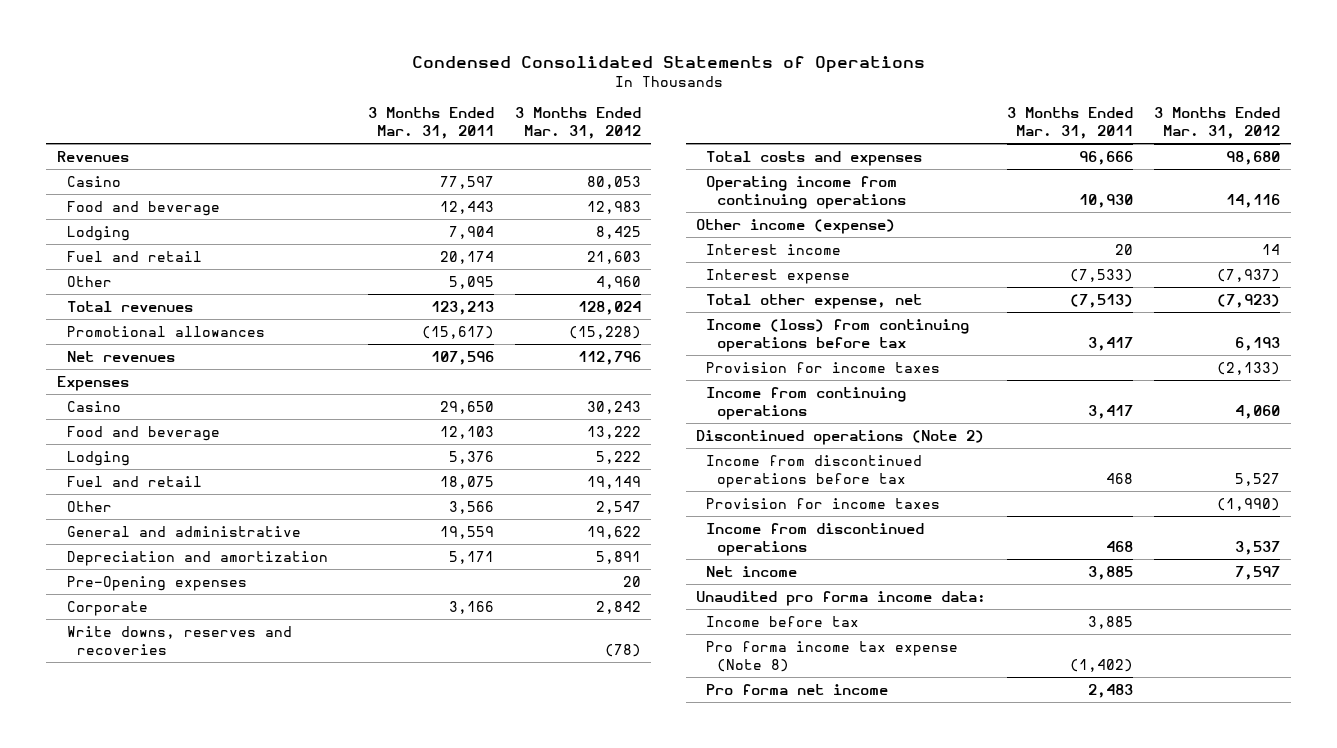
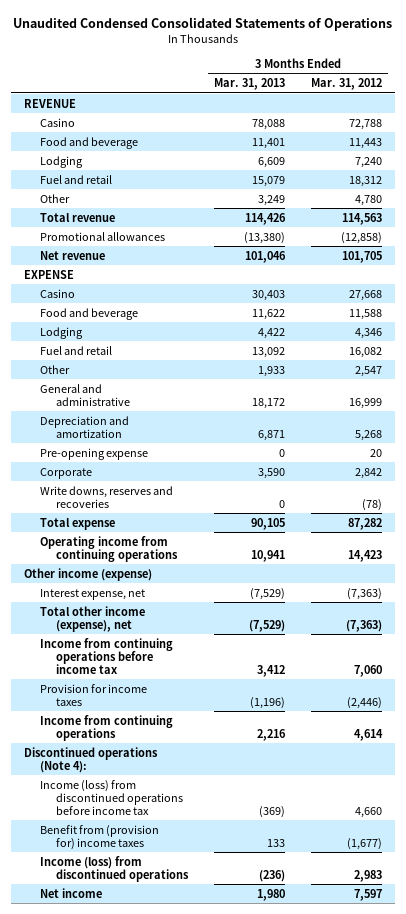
- Condensed Consolidated Statements of Operations
+ Unaudited Condensed Consolidated Statements of Operations
- | 3 Months Ended Mar. 31, 2011 | 3 Months Ended Mar. 31, 2012
+ | 3 Months Ended Mar. 31, 2013 | 3 Months Ended Mar. 31, 2012
- Revenues
- Casino | 77,597 | 80,053
- Food and beverage | 12,443 | 12,983
- Lodging | 7,904 | 8,425
- Fuel and retail | 20,174 | 21,603
- Other | 5,095 | 4,960
- Total revenues | 123,213 | 128,024
- Promotional allowances | (15,617) | (15,228)
- Net revenues | 107,596 | 112,796
- Expenses
- Casino | 29,650 | 30,243
- Food and beverage | 12,103 | 13,222
- Lodging | 5,376 | 5,222
- Fuel and retail | 18,075 | 19,149
+ REVENUE
+ Casino | 78,088 | 72,788
+ Food and beverage | 11,401 | 11,443
+ Lodging | 6,609 | 7,240
+ Fuel and retail | 15,079 | 18,312
+ Other | 3,249 | 4,780
+ Total revenue | 114,426 | 114,563
+ Promotional allowances | (13,380) | (12,858)
+ Net revenue | 101,046 | 101,705
+ EXPENSE
+ Casino | 30,403 | 27,668
+ Food and beverage | 11,622 | 11,588
+ Lodging | 4,422 | 4,346
+ Fuel and retail | 13,092 | 16,082
- General and administrative | 19,559 | 19,622
- Depreciation and amortization | 5,171 | 5,891
- Pre-Opening expenses | | 20
+ General and administrative | 18,172 | 16,999
+ Depreciation and amortization | 6,871 | 5,268
+ Pre-opening expense | 0 | 20
- Total costs and expenses | 96,666 | 98,680
- Operating income from continuing operations | 10,930 | 14,116
+ Total expense | 90,105 | 87,282
+ Operating income from continuing operations | 10,941 | 14,423
- Interest income | 20 | 14
- Interest expense | (7,533) | (7,937)
- Total other expense, net | (7,513) | (7,923)
- Income (loss) from continuing operations before tax | 3,417 | 6,193
- Provision for income taxes | | (2,133)
- Income from continuing operations | 3,417 | 4,060
- Discontinued operations (Note 2)
- Income from discontinued operations before tax | 468 | 5,527
- Provision for income taxes | | (1,990)
- Income from discontinued operations | 468 | 3,537
+ Interest expense, net | (7,529) | (7,363)
+ Total other income (expense), net | (7,529) | (7,363)
+ Income from continuing operations before income tax | 3,412 | 7,060
+ Provision for income taxes | (1,196) | (2,446)
+ Income from continuing operations | 2,216 | 4,614
+ Discontinued operations (Note 4):
+ Income (loss) from discontinued operations before income tax | (369) | 4,660
+ Benefit from (provision for) income taxes | 133 | (1,677)
+ Income (loss) from discontinued operations | (236) | 2,983
- Unaudited pro forma income data:
- Income before tax | 3,885 |
- Pro forma income tax expense (Note 8) | (1,402) |
- Pro forma net income | 2,483 |

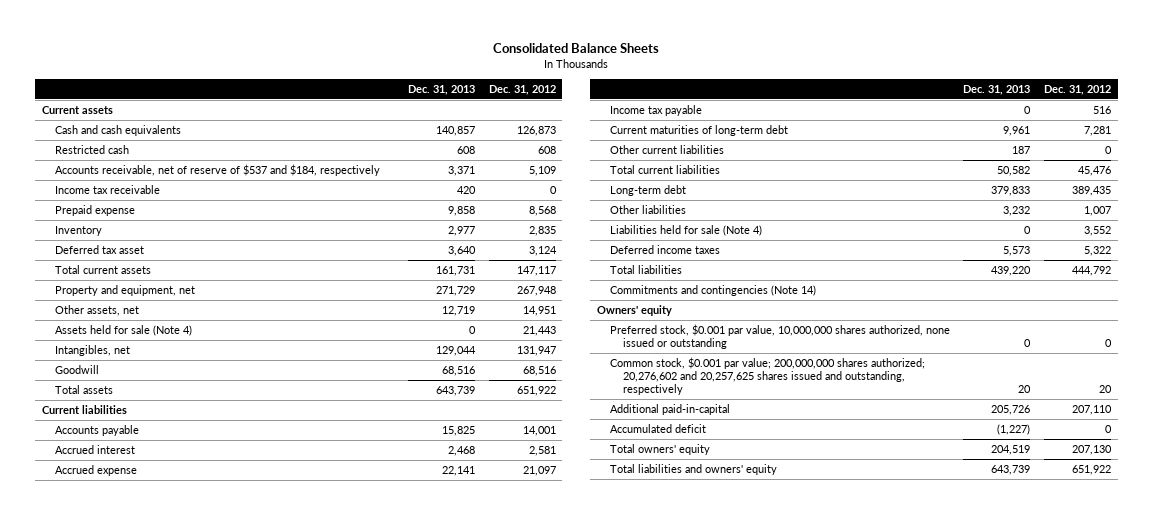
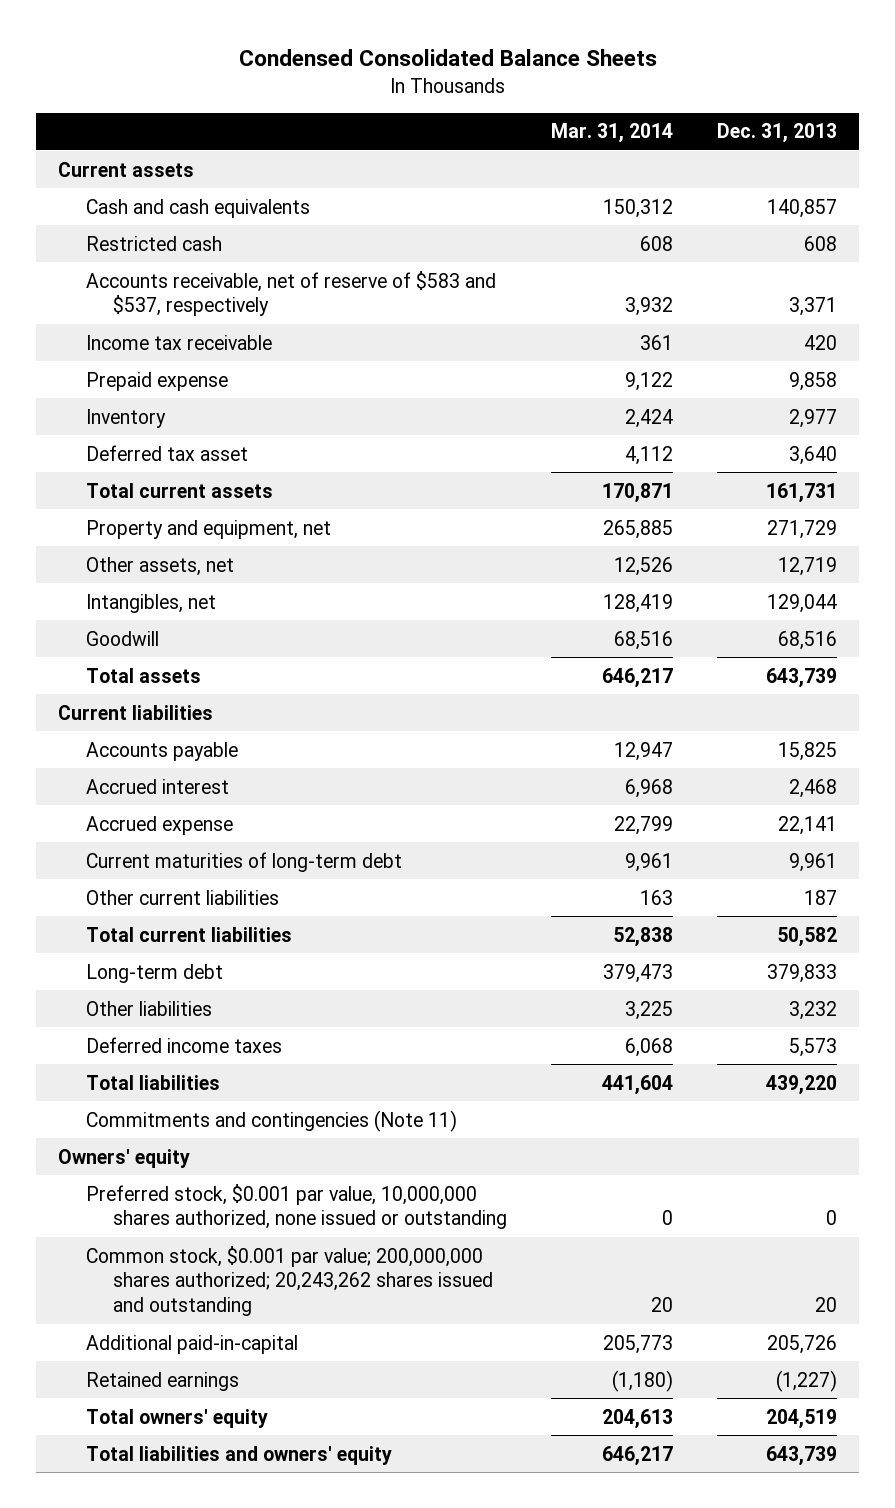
- Consolidated Balance Sheets
+ Condensed Consolidated Balance Sheets
- | Dec. 31, 2013 | Dec. 31, 2012
+ | Mar. 31, 2014 | Dec. 31, 2013
- Accounts receivable, net of reserve of $537 and $184, respectively | 3,371 | 5,109
+ Accounts receivable, net of reserve of $583 and $537, respectively | 3,932 | 3,371
- Assets held for sale (Note 4) | 0 | 21,443
- Income tax payable | 0 | 516
- Liabilities held for sale (Note 4) | 0 | 3,552
- Commitments and contingencies (Note 14)
+ Commitments and contingencies (Note 11)
- Common stock, $0.001 par value; 200,000,000 shares authorized; 20,276,602 and 20,257,625 shares issued and outstanding, respectively | 20 | 20
+ Common stock, $0.001 par value; 200,000,000 shares authorized; 20,243,262 shares issued and outstanding | 20 | 20
- Accumulated deficit | (1,227) | 0
+ Retained earnings | (1,180) | (1,227)

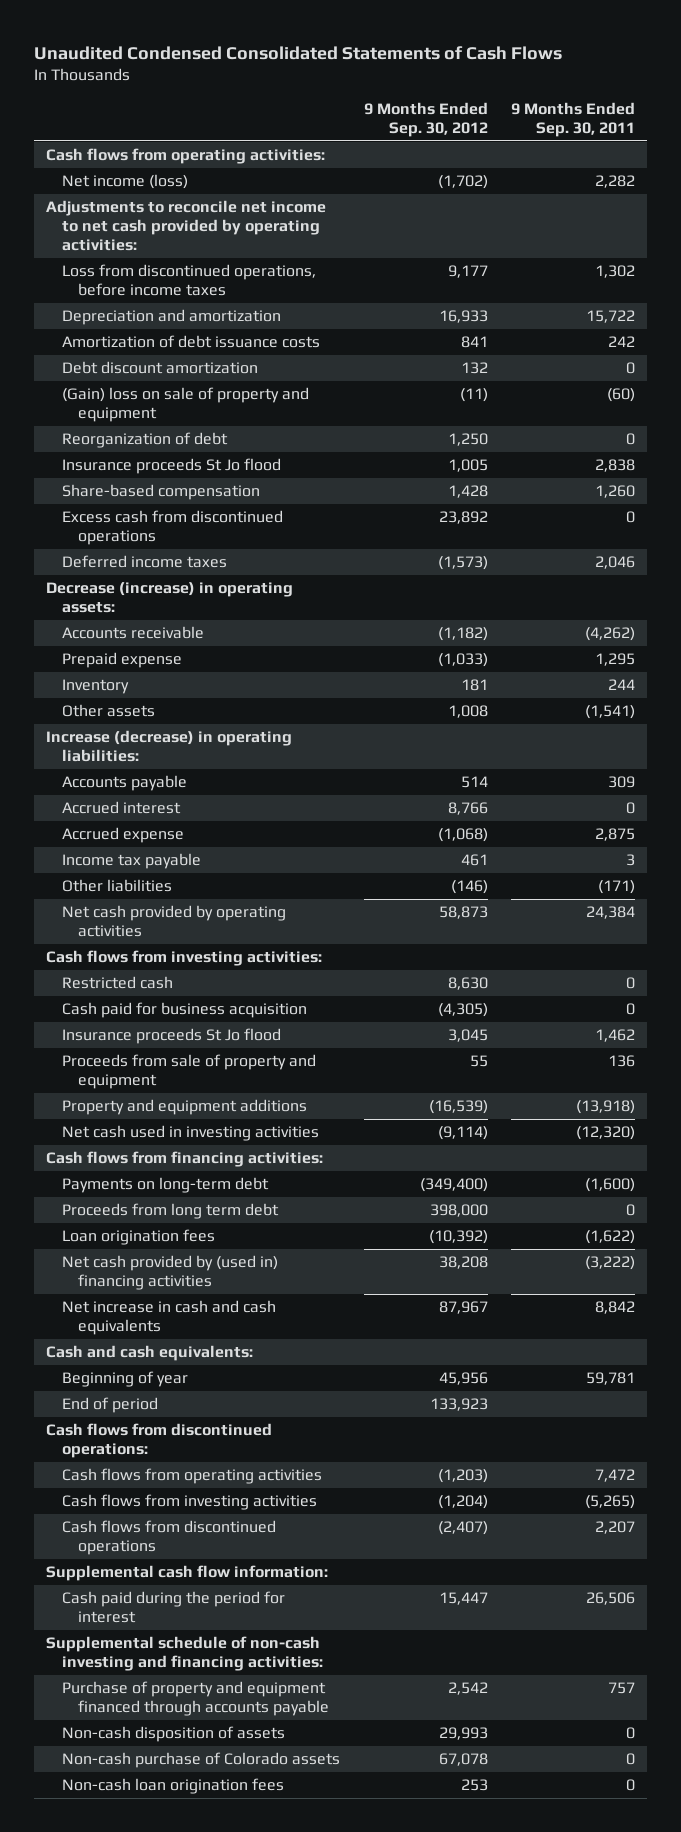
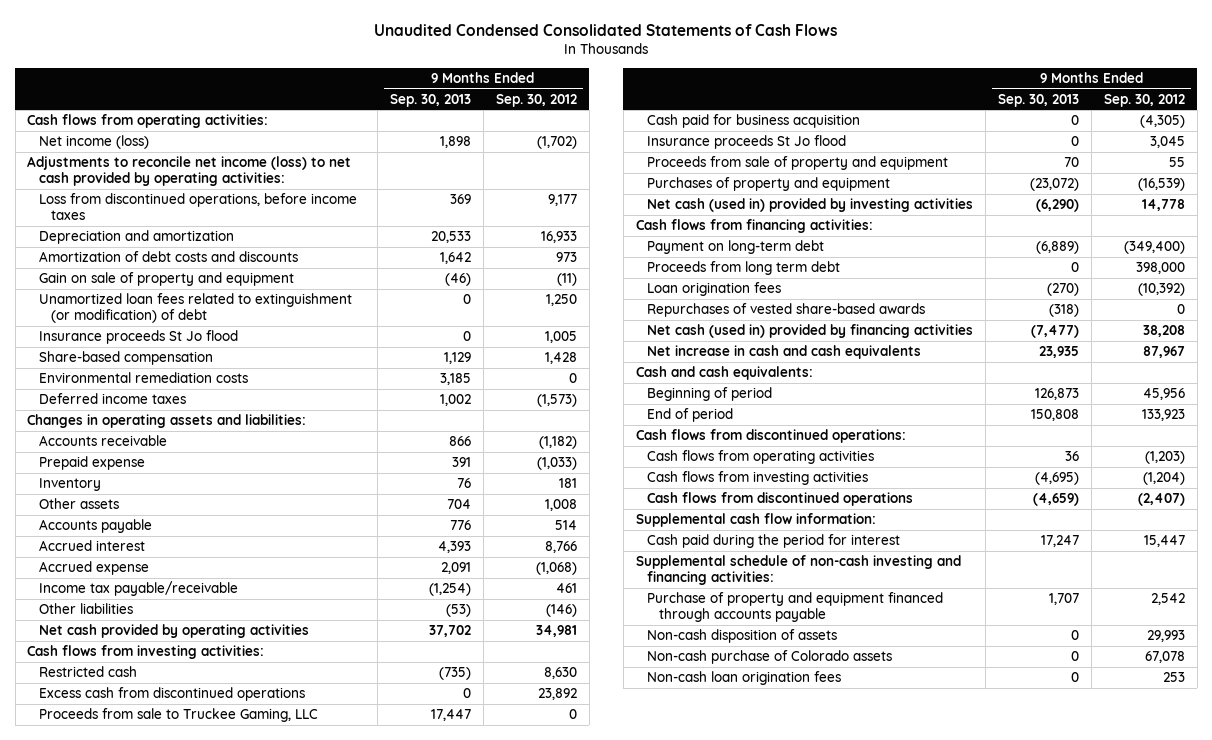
- | 9 Months Ended Sep. 30, 2012 | 9 Months Ended Sep. 30, 2011
+ | 9 Months Ended Sep. 30, 2013 | 9 Months Ended Sep. 30, 2012
- Adjustments to reconcile net income to net cash provided by operating activities:
+ Adjustments to reconcile net income (loss) to net cash provided by operating activities:
- Amortization of debt issuance costs | 841 | 242
- Debt discount amortization | 132 | 0
- (Gain) loss on sale of property and equipment | (11) | (60)
- Reorganization of debt | 1,250 | 0
+ Amortization of debt costs and discounts | 1,642 | 973
+ Gain on sale of property and equipment | (46) | (11)
+ Unamortized loan fees related to extinguishment (or modification) of debt | 0 | 1,250
+ Environmental remediation costs | 3,185 | 0
- Decrease (increase) in operating assets:
+ Changes in operating assets and liabilities:
- Increase (decrease) in operating liabilities:
- Income tax payable | 461 | 3
+ Income tax payable/receivable | (1,254) | 461
- Net cash provided by operating activities | 58,873 | 24,384
+ Net cash provided by operating activities | 37,702 | 34,981
moved down: Excess cash from discontinued operations | 0 | 23,892
+ Proceeds from sale to Truckee Gaming, LLC | 17,447 | 0
- Property and equipment additions | (16,539) | (13,918)
- Net cash used in investing activities | (9,114) | (12,320)
+ Purchases of property and equipment | (23,072) | (16,539)
+ Net cash (used in) provided by investing activities | (6,290) | 14,778
- Payments on long-term debt | (349,400) | (1,600)
+ Payment on long-term debt | (6,889) | (349,400)
- Net cash provided by (used in) financing activities | 38,208 | (3,222)
+ Repurchases of vested share-based awards | (318) | 0
+ Net cash (used in) provided by financing activities | (7,477) | 38,208
- Beginning of year | 45,956 | 59,781
+ Beginning of period | 126,873 | 45,956

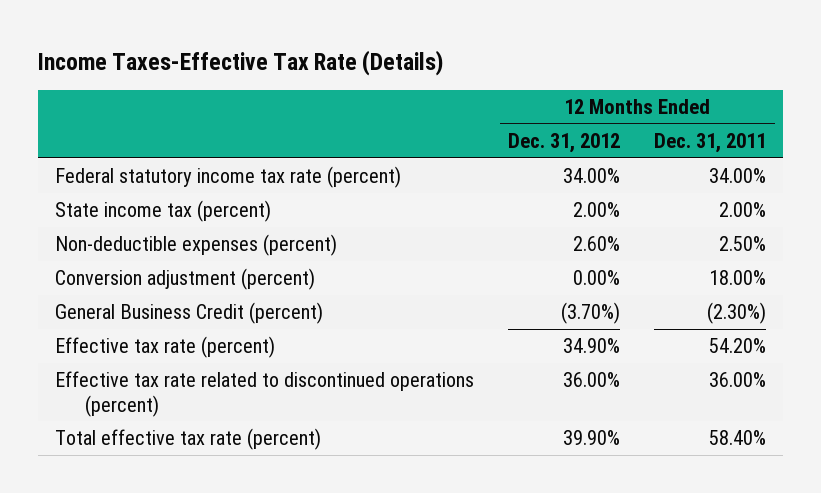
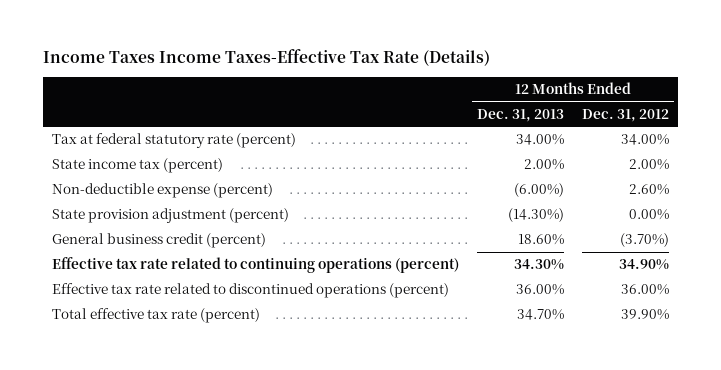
- Income Taxes-Effective Tax Rate (Details)
+ Income Taxes Income Taxes-Effective Tax Rate (Details)
- | 12 Months Ended Dec. 31, 2012 | 12 Months Ended Dec. 31, 2011
+ | 12 Months Ended Dec. 31, 2013 | 12 Months Ended Dec. 31, 2012
- Federal statutory income tax rate (percent) | 34.00% | 34.00%
+ Tax at federal statutory rate (percent) | 34.00% | 34.00%
- Non-deductible expenses (percent) | 2.60% | 2.50%
- Conversion adjustment (percent) | 0.00% | 18.00%
- General Business Credit (percent) | (3.70%) | (2.30%)
- Effective tax rate (percent) | 34.90% | 54.20%
+ Non-deductible expense (percent) | (6.00%) | 2.60%
+ State provision adjustment (percent) | (14.30%) | 0.00%
+ General business credit (percent) | 18.60% | (3.70%)
+ Effective tax rate related to continuing operations (percent) | 34.30% | 34.90%

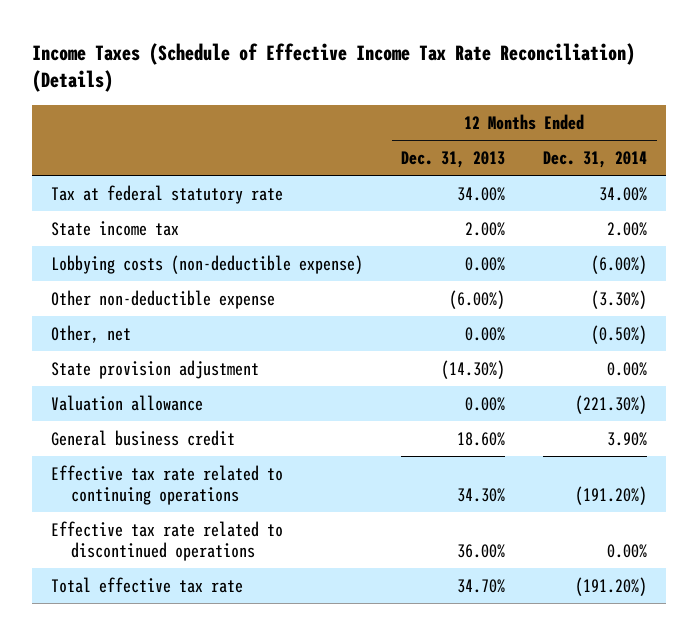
- Income Taxes Income Taxes-Effective Tax Rate (Details)
+ Income Taxes (Schedule of Effective Income Tax Rate Reconciliation) (Details)
- | 12 Months Ended Dec. 31, 2013 | 12 Months Ended Dec. 31, 2012
+ | 12 Months Ended Dec. 31, 2013 | 12 Months Ended Dec. 31, 2014
- Tax at federal statutory rate (percent) | 34.00% | 34.00%
- State income tax (percent) | 2.00% | 2.00%
- Non-deductible expense (percent) | (6.00%) | 2.60%
- State provision adjustment (percent) | (14.30%) | 0.00%
- General business credit (percent) | 18.60% | (3.70%)
- Effective tax rate related to continuing operations (percent) | 34.30% | 34.90%
- Effective tax rate related to discontinued operations (percent) | 36.00% | 36.00%
- Total effective tax rate (percent) | 34.70% | 39.90%
+ Tax at federal statutory rate | 34.00% | 34.00%
+ State income tax | 2.00% | 2.00%
+ Lobbying costs (non-deductible expense) | 0.00% | (6.00%)
+ Other non-deductible expense | (6.00%) | (3.30%)
+ Other, net | 0.00% | (0.50%)
+ State provision adjustment | (14.30%) | 0.00%
+ Valuation allowance | 0.00% | (221.30%)
+ General business credit | 18.60% | 3.90%
+ Effective tax rate related to continuing operations | 34.30% | (191.20%)
+ Effective tax rate related to discontinued operations | 36.00% | 0.00%
+ Total effective tax rate | 34.70% | (191.20%)

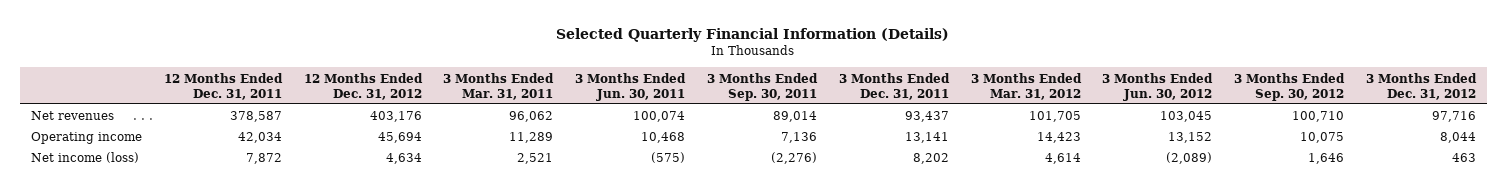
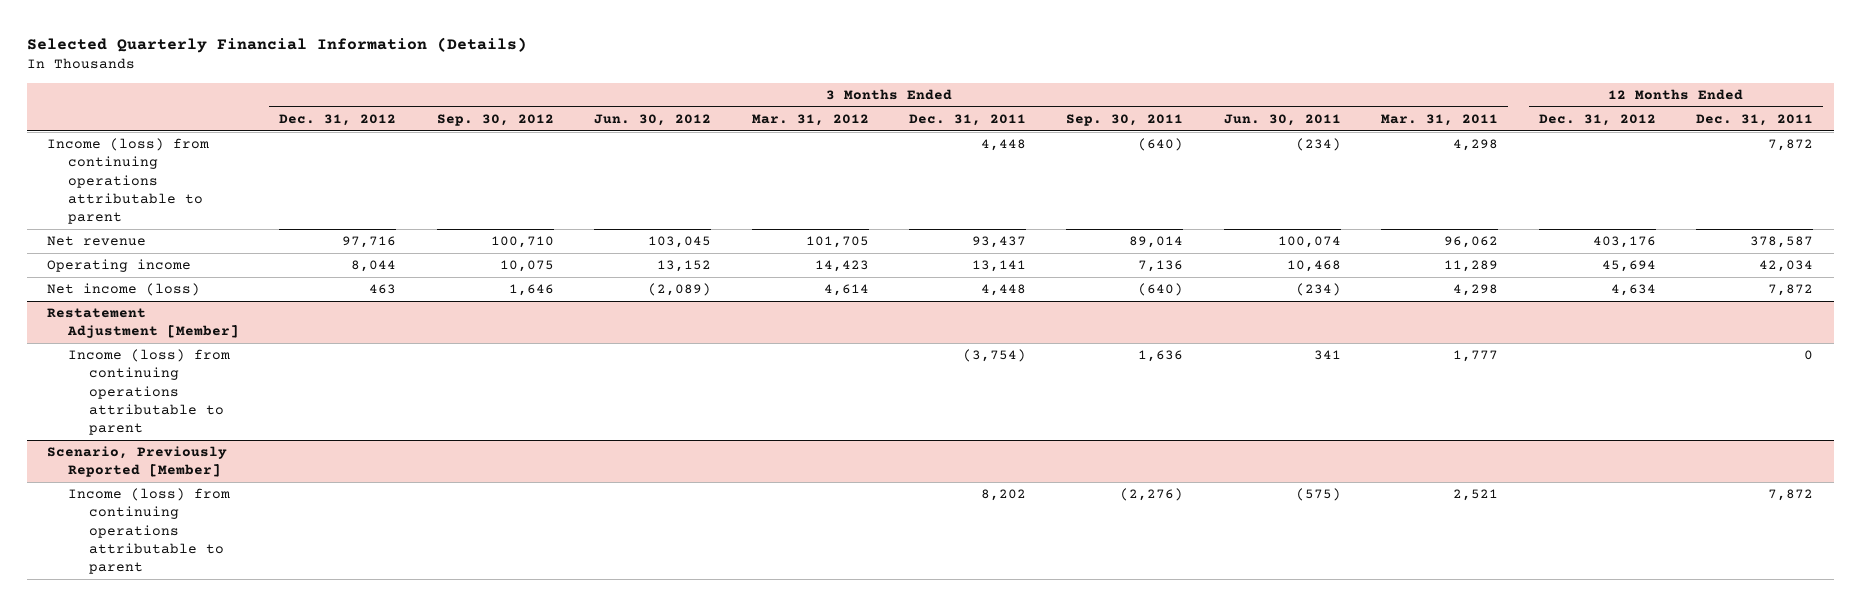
- | 12 Months Ended Dec. 31, 2011 | 12 Months Ended Dec. 31, 2012 | 3 Months Ended Mar. 31, 2011 | 3 Months Ended Jun. 30, 2011 | 3 Months Ended Sep. 30, 2011 | 3 Months Ended Dec. 31, 2011 | 3 Months Ended Mar. 31, 2012 | 3 Months Ended Jun. 30, 2012 | 3 Months Ended Sep. 30, 2012 | 3 Months Ended Dec. 31, 2012
+ | 3 Months Ended Dec. 31, 2012 | 3 Months Ended Sep. 30, 2012 | 3 Months Ended Jun. 30, 2012 | 3 Months Ended Mar. 31, 2012 | 3 Months Ended Dec. 31, 2011 | 3 Months Ended Sep. 30, 2011 | 3 Months Ended Jun. 30, 2011 | 3 Months Ended Mar. 31, 2011 | 12 Months Ended Dec. 31, 2012 | 12 Months Ended Dec. 31, 2011
- Net revenues | 378,587 | 403,176 | 96,062 | 100,074 | 89,014 | 93,437 | 101,705 | 103,045 | 100,710 | 97,716
+ Income (loss) from continuing operations attributable to parent | | | | | 4,448 | (640) | (234) | 4,298 | | 7,872
+ Net revenue | 97,716 | 100,710 | 103,045 | 101,705 | 93,437 | 89,014 | 100,074 | 96,062 | 403,176 | 378,587
- Net income (loss) | 7,872 | 4,634 | 2,521 | (575) | (2,276) | 8,202 | 4,614 | (2,089) | 1,646 | 463
+ Net income (loss) | 463 | 1,646 | (2,089) | 4,614 | 4,448 | (640) | (234) | 4,298 | 4,634 | 7,872
+ Restatement Adjustment [Member]
+ Income (loss) from continuing operations attributable to parent | | | | | (3,754) | 1,636 | 341 | 1,777 | | 0
+ Scenario, Previously Reported [Member]
+ Income (loss) from continuing operations attributable to parent | | | | | 8,202 | (2,276) | (575) | 2,521 | | 7,872

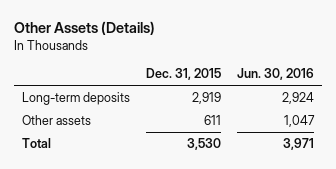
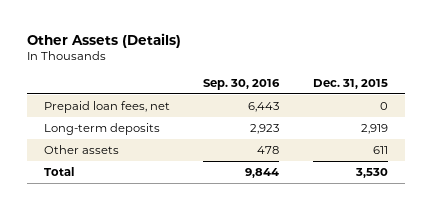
- | Dec. 31, 2015 | Jun. 30, 2016
+ | Sep. 30, 2016 | Dec. 31, 2015
+ Prepaid loan fees, net | 6,443 | 0

